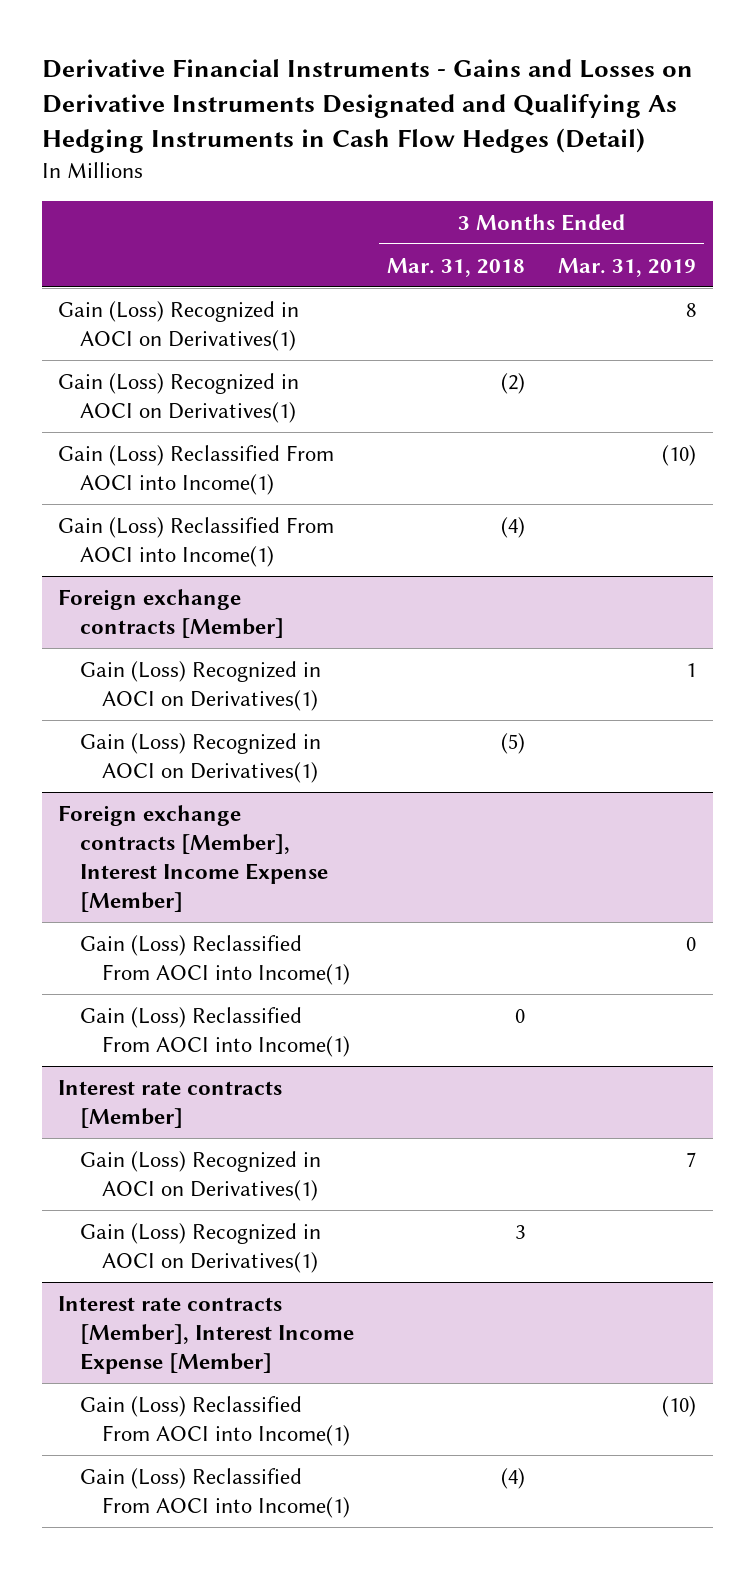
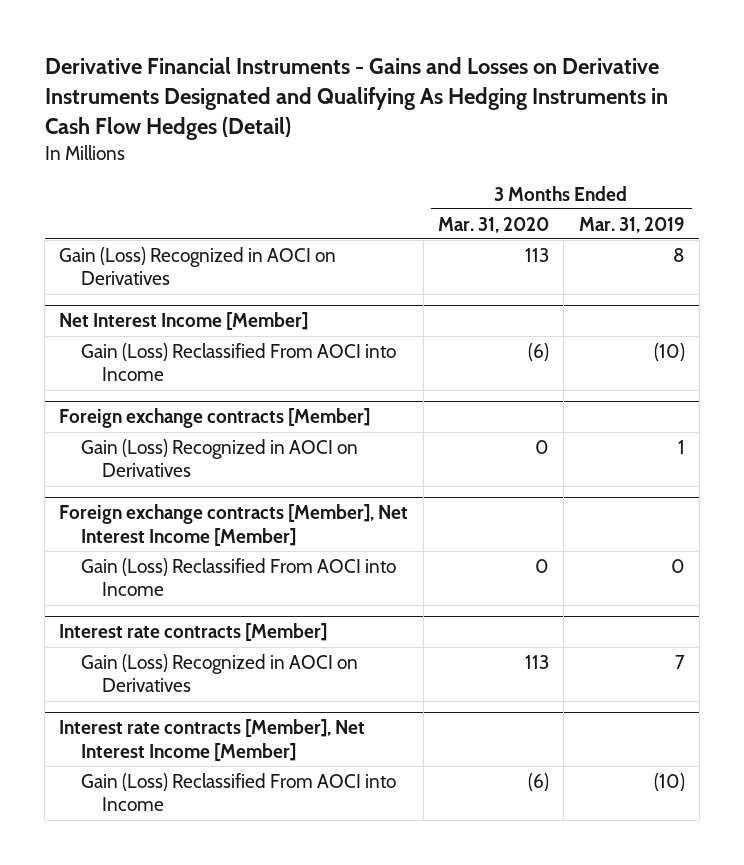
- | 3 Months Ended Mar. 31, 2018 | 3 Months Ended Mar. 31, 2019
+ | 3 Months Ended Mar. 31, 2020 | 3 Months Ended Mar. 31, 2019
- Gain (Loss) Recognized in AOCI on Derivatives(1) | | 8
- Gain (Loss) Recognized in AOCI on Derivatives(1) | (2) |
- Gain (Loss) Reclassified From AOCI into Income(1) | | (10)
- Gain (Loss) Reclassified From AOCI into Income(1) | (4) |
+ Gain (Loss) Recognized in AOCI on Derivatives | 113 | 8
+ Net Interest Income [Member]
+ Gain (Loss) Reclassified From AOCI into Income | (6) | (10)
@ Foreign exchange contracts [Member]
- Gain (Loss) Recognized in AOCI on Derivatives(1) | | 1
- Gain (Loss) Recognized in AOCI on Derivatives(1) | (5) |
- Foreign exchange contracts [Member], Interest Income Expense [Member]
- Gain (Loss) Reclassified From AOCI into Income(1) | | 0
- Gain (Loss) Reclassified From AOCI into Income(1) | 0 |
@ Foreign exchange contracts [Member]
+ Gain (Loss) Recognized in AOCI on Derivatives | 0 | 1
+ Foreign exchange contracts [Member], Net Interest Income [Member]
+ Gain (Loss) Reclassified From AOCI into Income | 0 | 0
@ Interest rate contracts [Member]
- Gain (Loss) Recognized in AOCI on Derivatives(1) | | 7
- Gain (Loss) Recognized in AOCI on Derivatives(1) | 3 |
- Interest rate contracts [Member], Interest Income Expense [Member]
- Gain (Loss) Reclassified From AOCI into Income(1) | | (10)
- Gain (Loss) Reclassified From AOCI into Income(1) | (4) |
@ Interest rate contracts [Member]
+ Gain (Loss) Recognized in AOCI on Derivatives | 113 | 7
+ Interest rate contracts [Member], Net Interest Income [Member]
+ Gain (Loss) Reclassified From AOCI into Income | (6) | (10)

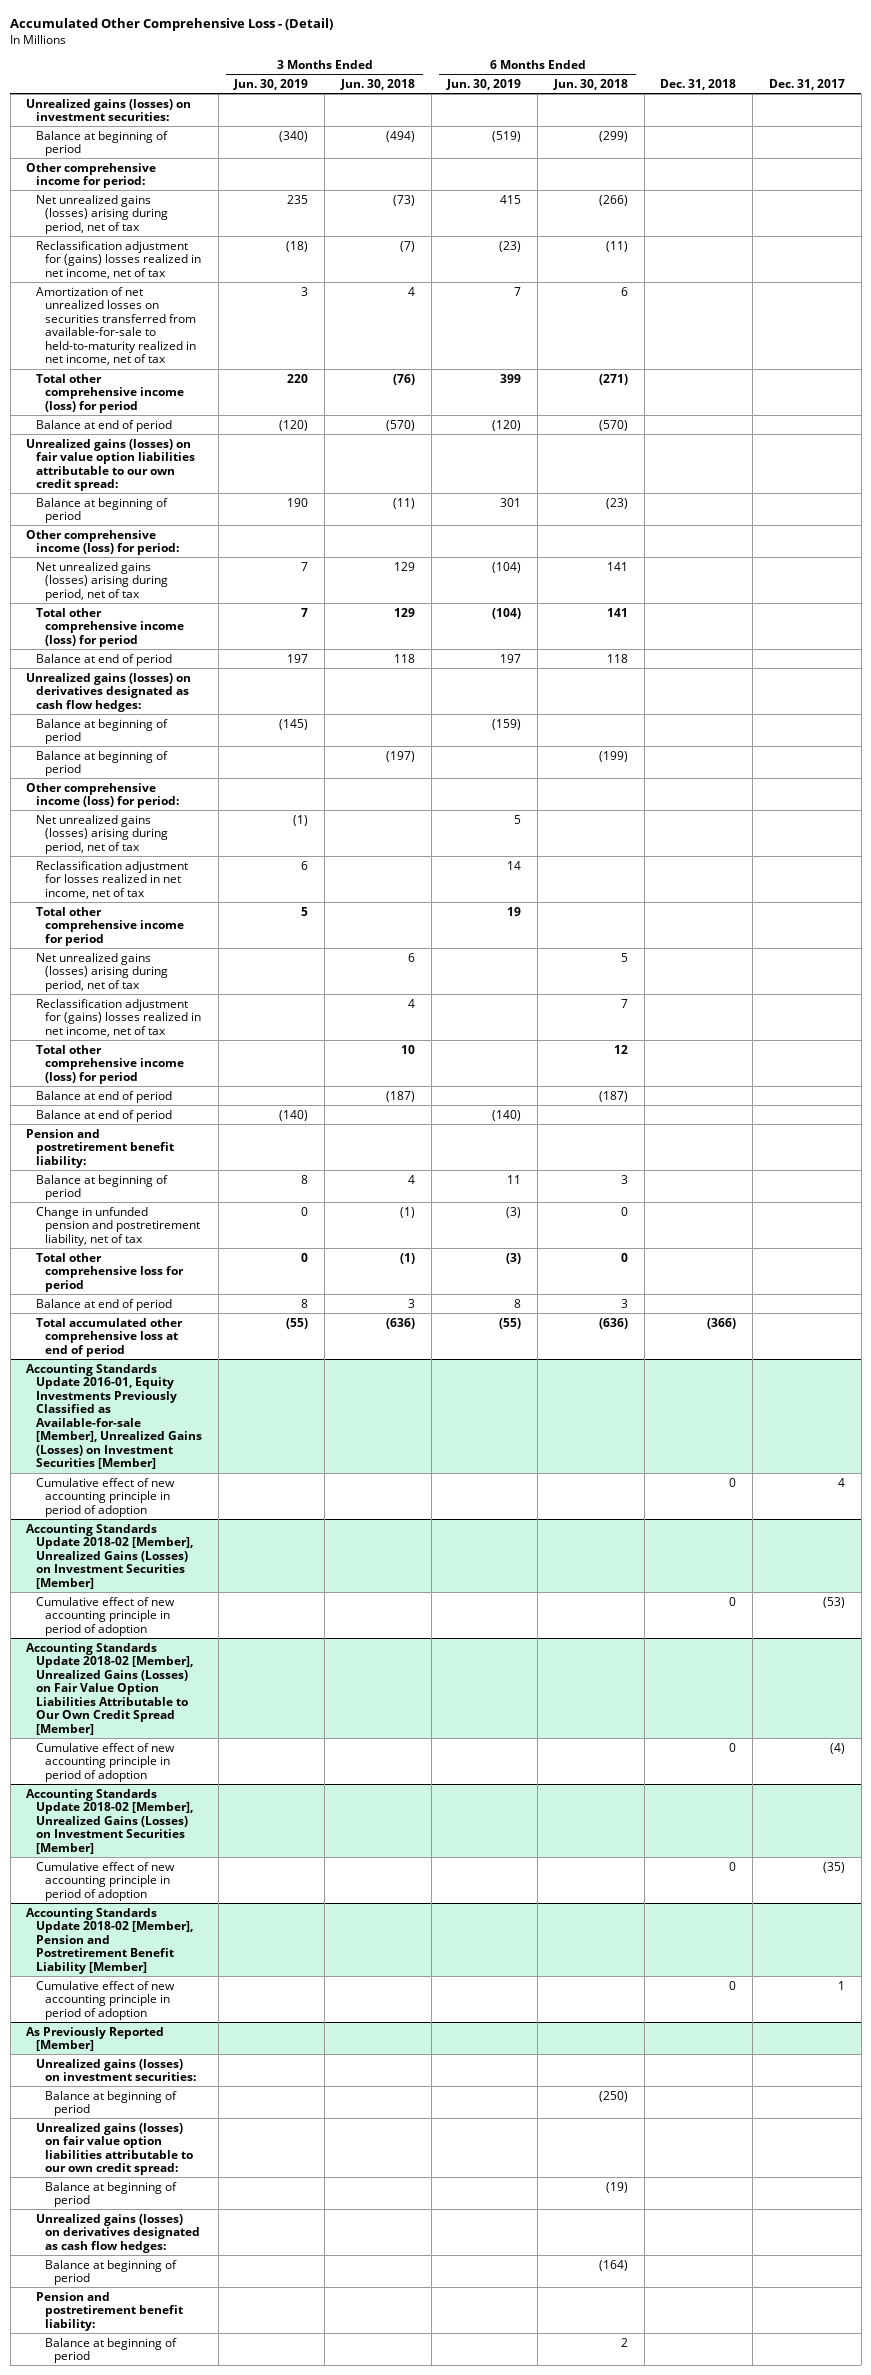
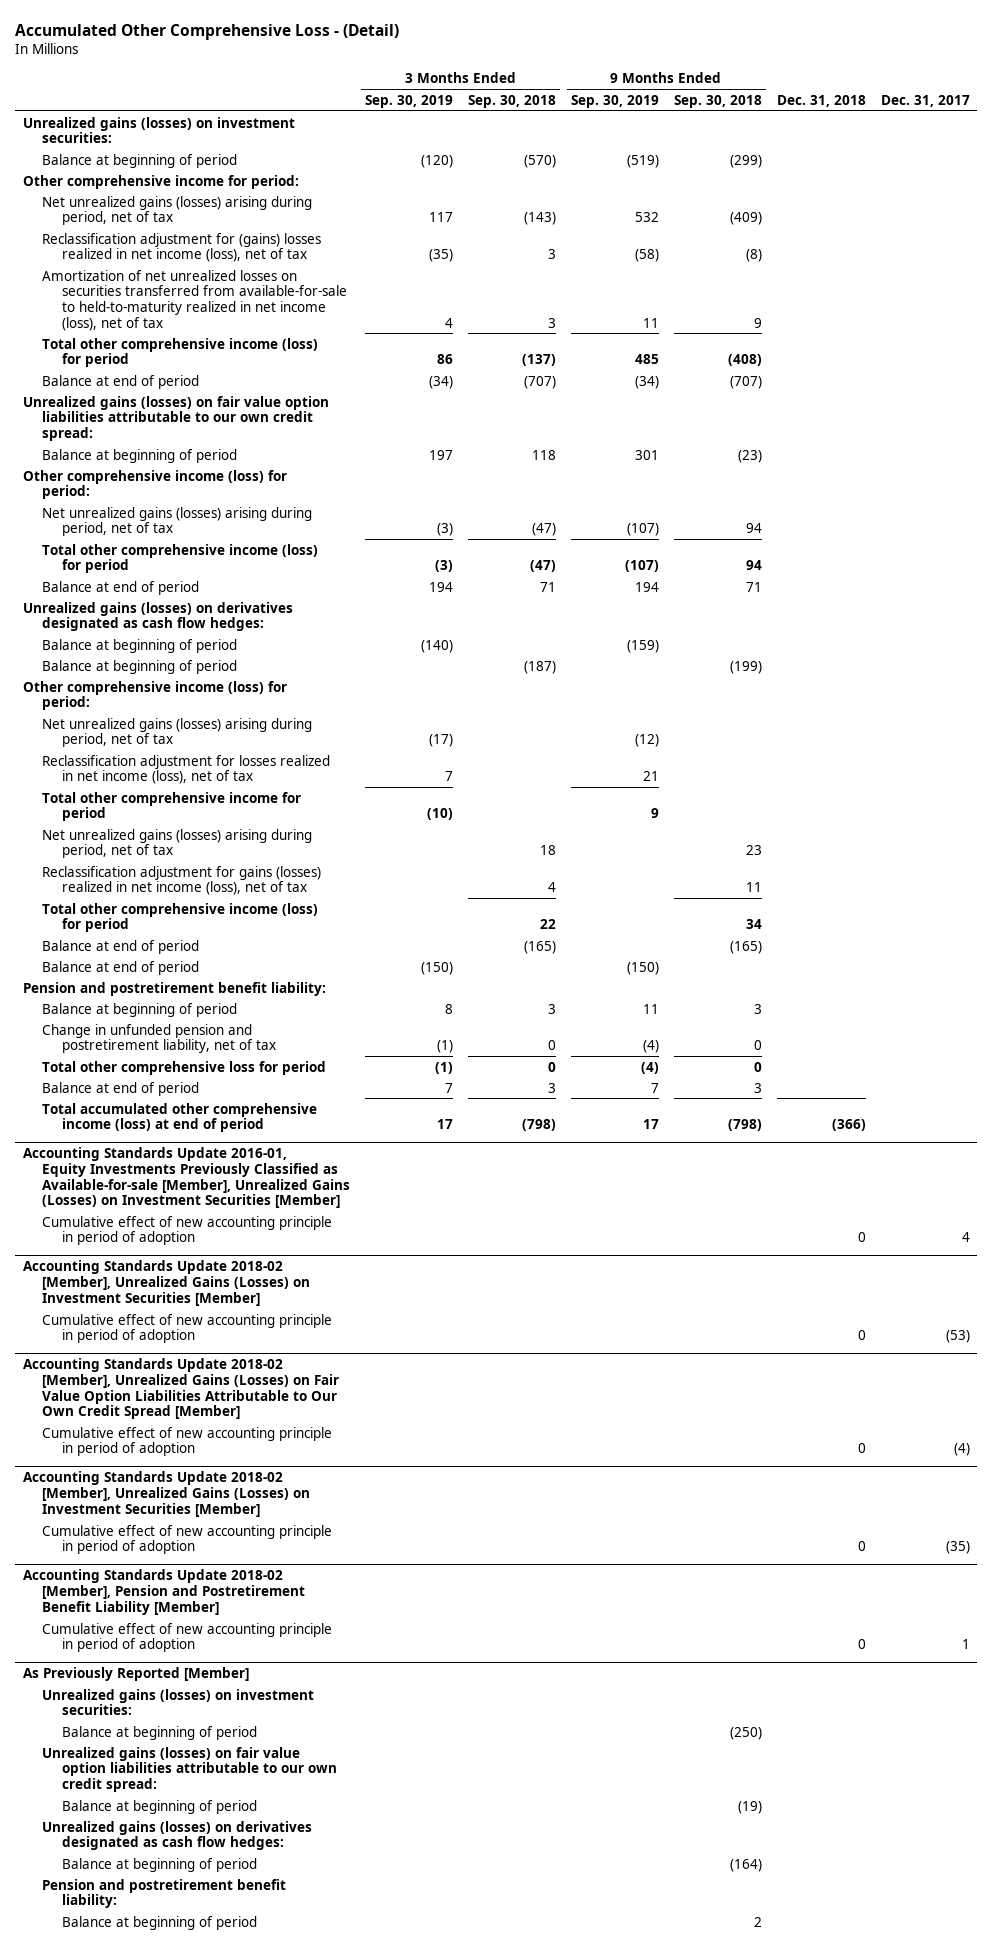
- | 3 Months Ended Jun. 30, 2019 | 3 Months Ended Jun. 30, 2018 | 6 Months Ended Jun. 30, 2019 | 6 Months Ended Jun. 30, 2018 | Dec. 31, 2018 | Dec. 31, 2017
+ | 3 Months Ended Sep. 30, 2019 | 3 Months Ended Sep. 30, 2018 | 9 Months Ended Sep. 30, 2019 | 9 Months Ended Sep. 30, 2018 | Dec. 31, 2018 | Dec. 31, 2017
- Reclassification adjustment for (gains) losses realized in net income, net of tax | (18) | (7) | (23) | (11) | |
- Amortization of net unrealized losses on securities transferred from available-for-sale to held-to-maturity realized in net income, net of tax | 3 | 4 | 7 | 6 | |
+ Reclassification adjustment for (gains) losses realized in net income (loss), net of tax | (35) | 3 | (58) | (8) | |
+ Amortization of net unrealized losses on securities transferred from available-for-sale to held-to-maturity realized in net income (loss), net of tax | 4 | 3 | 11 | 9 | |
- Reclassification adjustment for losses realized in net income, net of tax | 6 | | 14 | | |
+ Reclassification adjustment for losses realized in net income (loss), net of tax | 7 | | 21 | | |
- Reclassification adjustment for (gains) losses realized in net income, net of tax | | 4 | | 7 | |
+ Reclassification adjustment for gains (losses) realized in net income (loss), net of tax | | 4 | | 11 | |
- Total accumulated other comprehensive loss at end of period | (55) | (636) | (55) | (636) | (366) |
+ Total accumulated other comprehensive income (loss) at end of period | 17 | (798) | 17 | (798) | (366) |

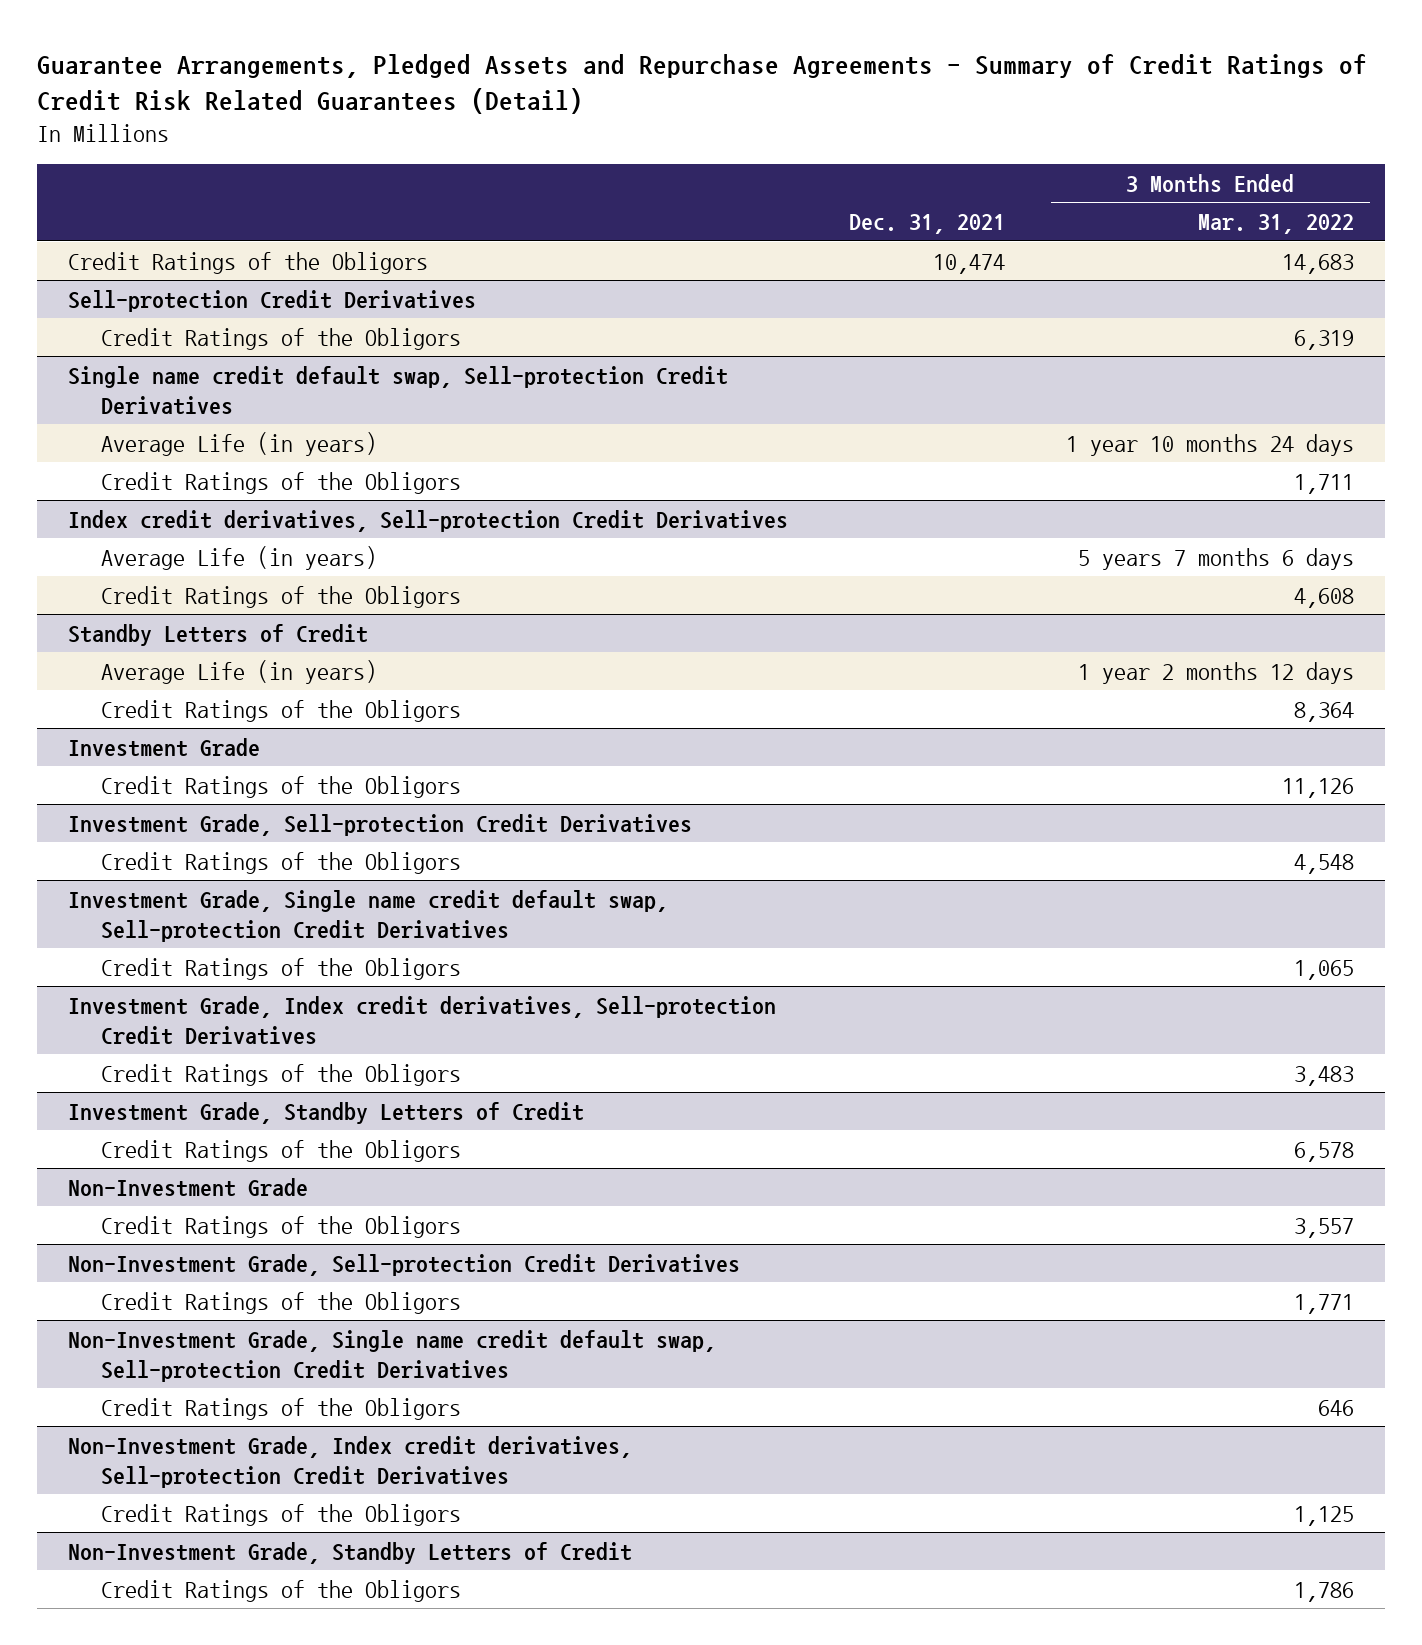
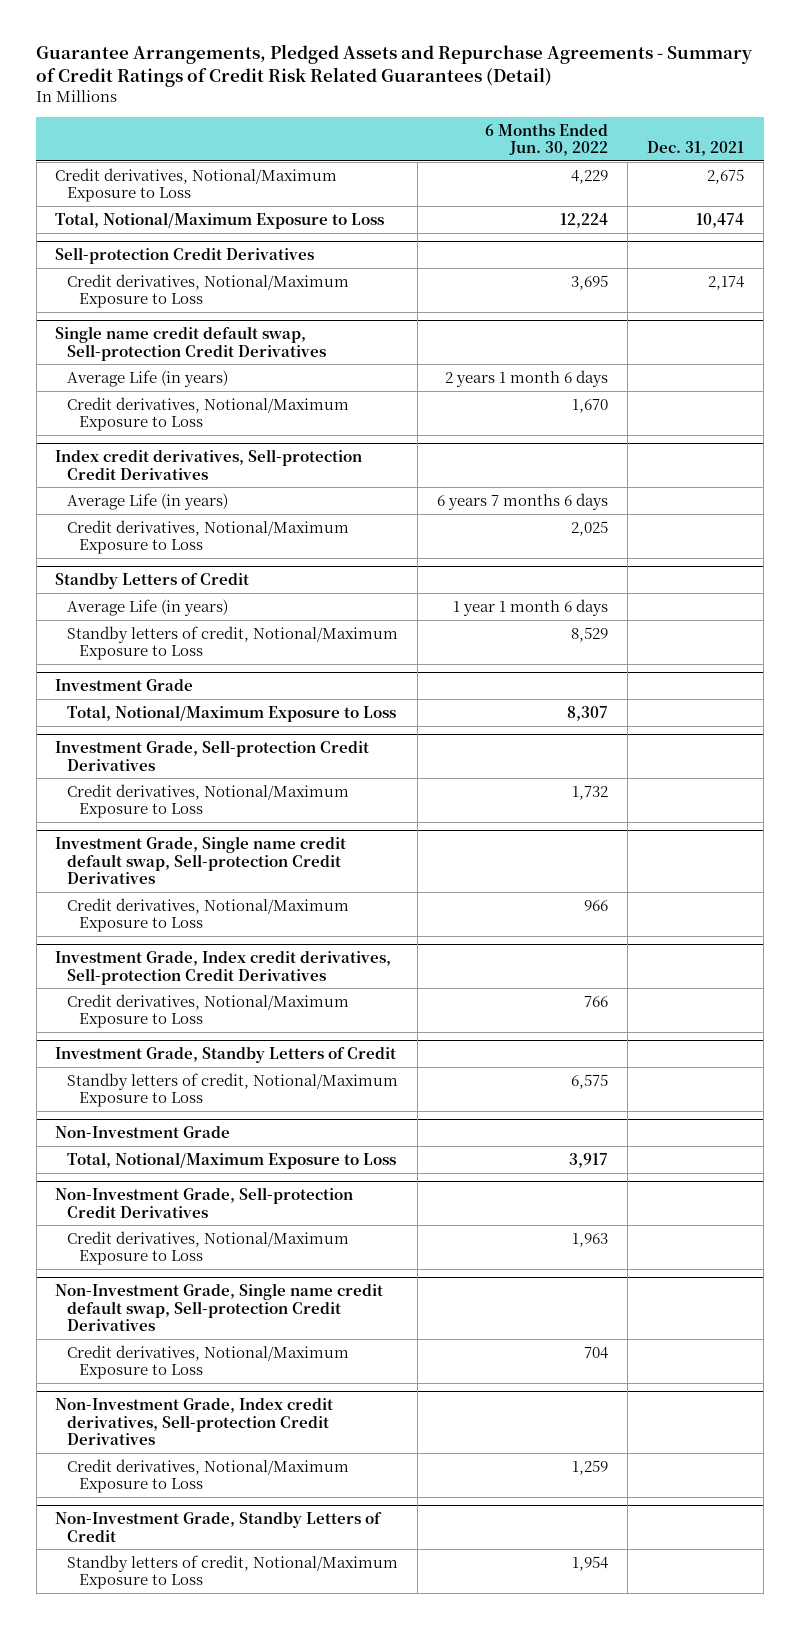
- | Dec. 31, 2021 | 3 Months Ended Mar. 31, 2022
+ | 6 Months Ended Jun. 30, 2022 | Dec. 31, 2021
- Credit Ratings of the Obligors | 10,474 | 14,683
+ Credit derivatives, Notional/Maximum Exposure to Loss | 4,229 | 2,675
+ Total, Notional/Maximum Exposure to Loss | 12,224 | 10,474
@ Sell-protection Credit Derivatives
- Credit Ratings of the Obligors | | 6,319
+ Credit derivatives, Notional/Maximum Exposure to Loss | 3,695 | 2,174
@ Single name credit default swap, Sell-protection Credit Derivatives
- Credit Ratings of the Obligors | | 1,711
+ Credit derivatives, Notional/Maximum Exposure to Loss | 1,670 |
@ Index credit derivatives, Sell-protection Credit Derivatives
- Credit Ratings of the Obligors | | 4,608
+ Credit derivatives, Notional/Maximum Exposure to Loss | 2,025 |
@ Standby Letters of Credit
- Credit Ratings of the Obligors | | 8,364
+ Standby letters of credit, Notional/Maximum Exposure to Loss | 8,529 |
@ Investment Grade
- Credit Ratings of the Obligors | | 11,126
+ Total, Notional/Maximum Exposure to Loss | 8,307 |
@ Investment Grade, Sell-protection Credit Derivatives
- Credit Ratings of the Obligors | | 4,548
+ Credit derivatives, Notional/Maximum Exposure to Loss | 1,732 |
@ Investment Grade, Single name credit default swap, Sell-protection Credit Derivatives
- Credit Ratings of the Obligors | | 1,065
+ Credit derivatives, Notional/Maximum Exposure to Loss | 966 |
@ Investment Grade, Index credit derivatives, Sell-protection Credit Derivatives
- Credit Ratings of the Obligors | | 3,483
+ Credit derivatives, Notional/Maximum Exposure to Loss | 766 |
@ Investment Grade, Standby Letters of Credit
- Credit Ratings of the Obligors | | 6,578
+ Standby letters of credit, Notional/Maximum Exposure to Loss | 6,575 |
@ Non-Investment Grade
- Credit Ratings of the Obligors | | 3,557
+ Total, Notional/Maximum Exposure to Loss | 3,917 |
@ Non-Investment Grade, Sell-protection Credit Derivatives
- Credit Ratings of the Obligors | | 1,771
+ Credit derivatives, Notional/Maximum Exposure to Loss | 1,963 |
@ Non-Investment Grade, Single name credit default swap, Sell-protection Credit Derivatives
- Credit Ratings of the Obligors | | 646
+ Credit derivatives, Notional/Maximum Exposure to Loss | 704 |
@ Non-Investment Grade, Index credit derivatives, Sell-protection Credit Derivatives
- Credit Ratings of the Obligors | | 1,125
+ Credit derivatives, Notional/Maximum Exposure to Loss | 1,259 |
@ Non-Investment Grade, Standby Letters of Credit
- Credit Ratings of the Obligors | | 1,786
+ Standby letters of credit, Notional/Maximum Exposure to Loss | 1,954 |

